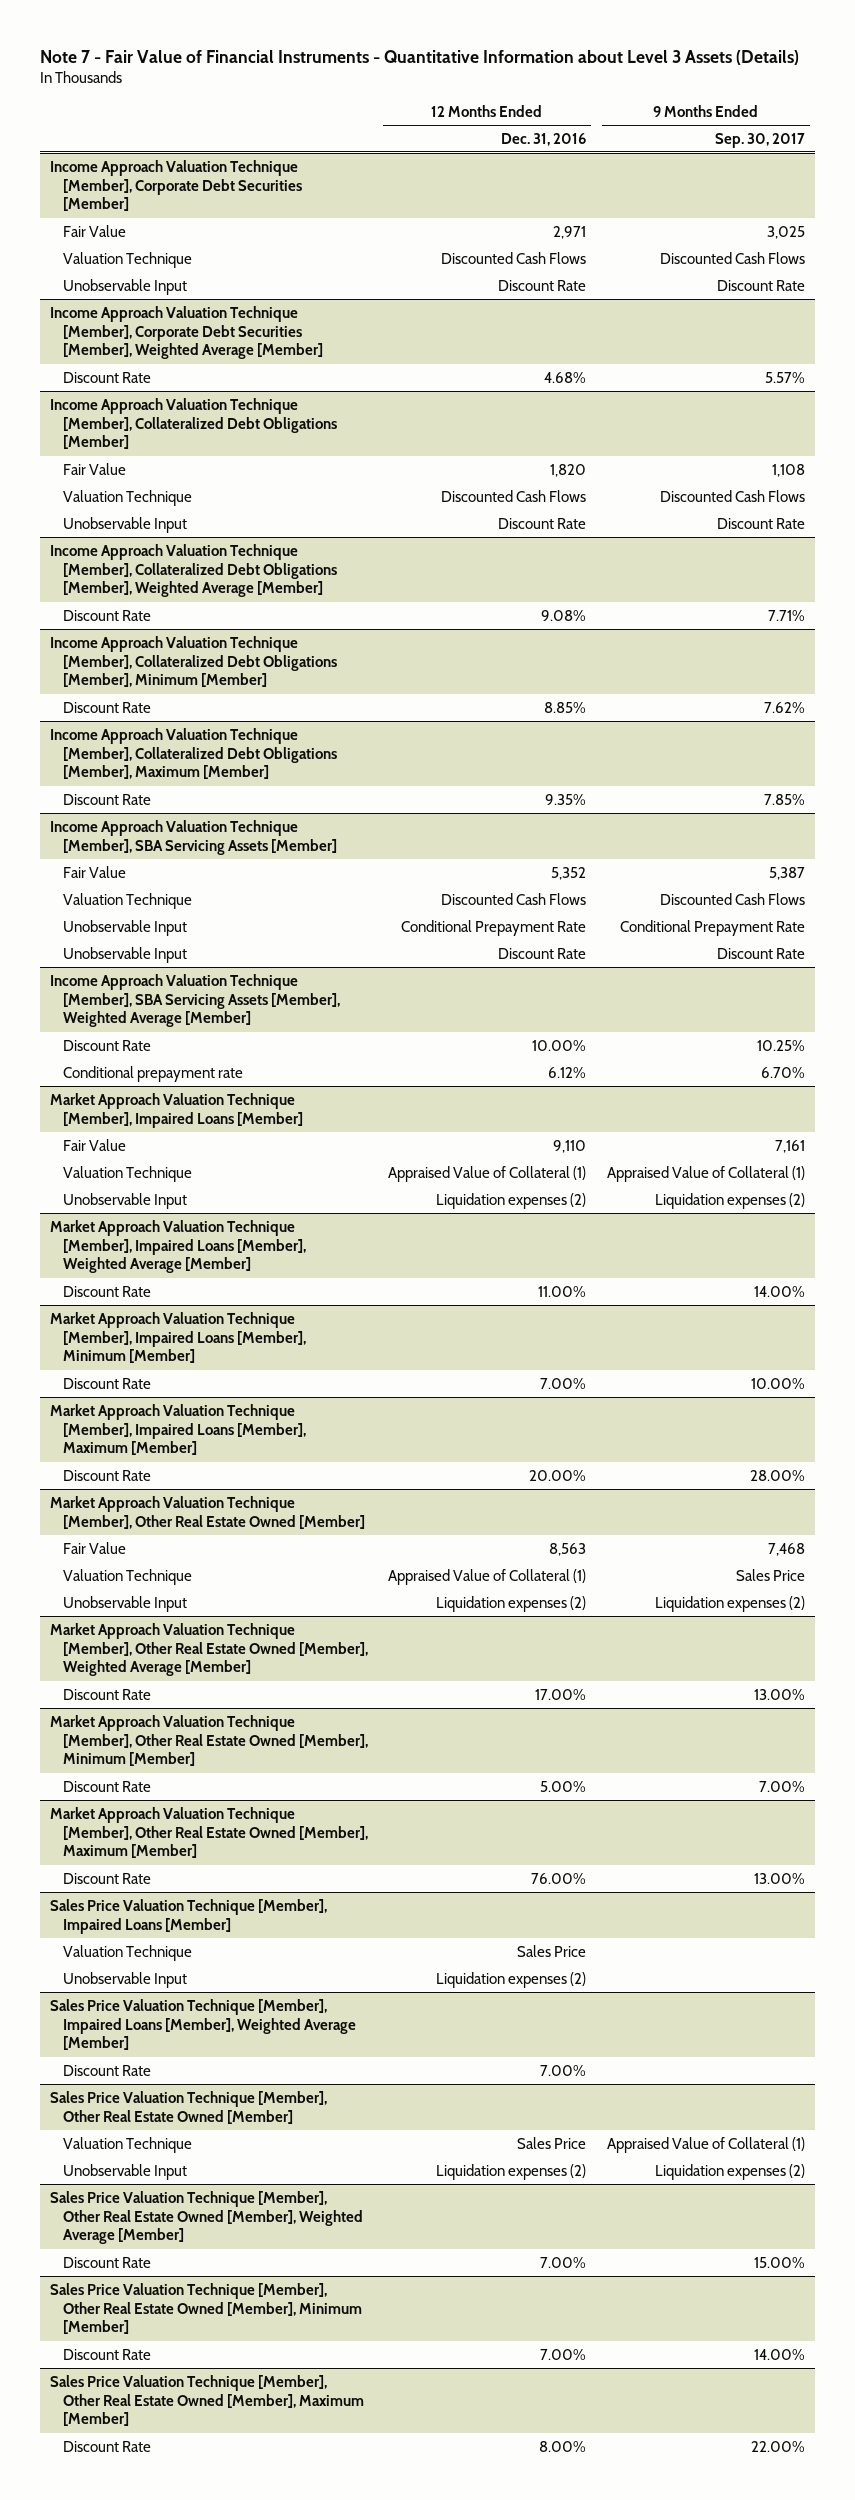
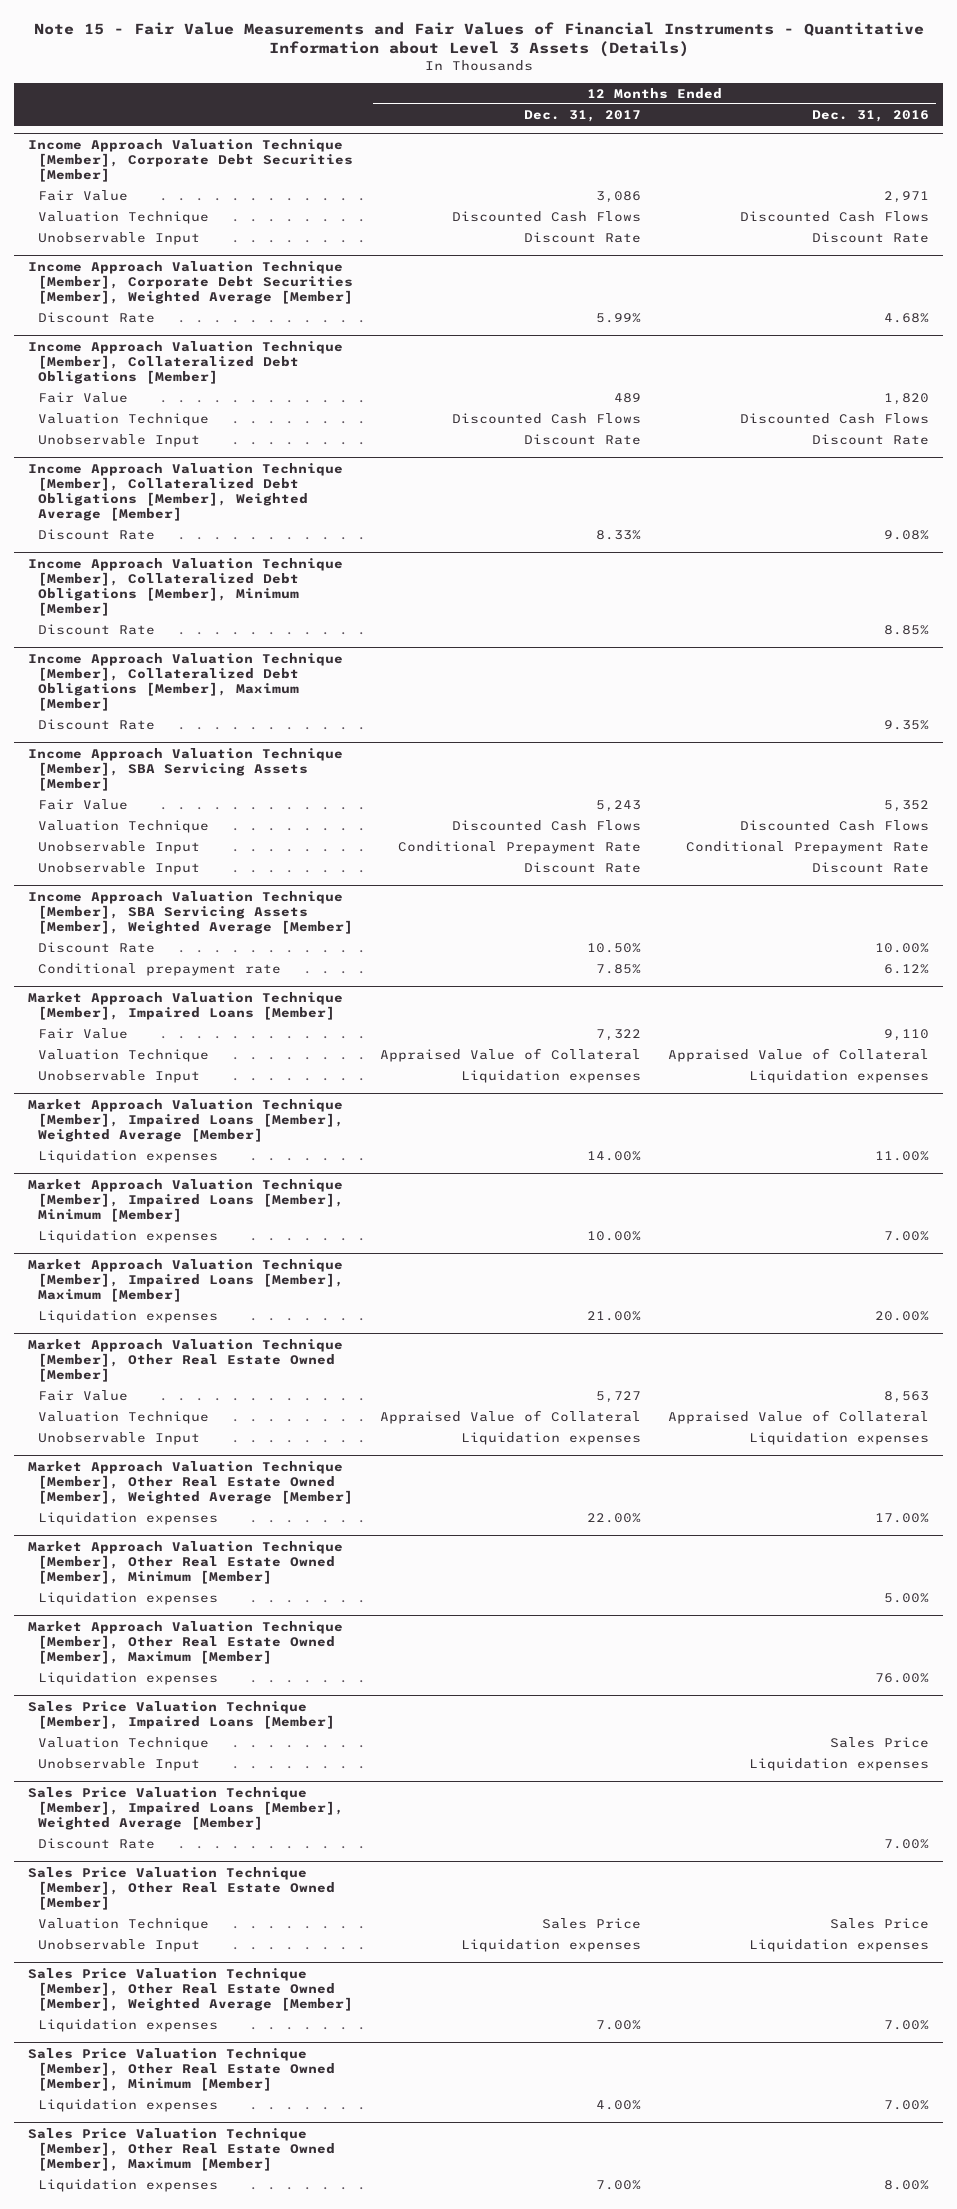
- Note 7 - Fair Value of Financial Instruments - Quantitative Information about Level 3 Assets (Details)
+ Note 15 - Fair Value Measurements and Fair Values of Financial Instruments - Quantitative Information about Level 3 Assets (Details)
- | 12 Months Ended Dec. 31, 2016 | 9 Months Ended Sep. 30, 2017
+ | 12 Months Ended Dec. 31, 2017 | 12 Months Ended Dec. 31, 2016
@ Market Approach Valuation Technique [Member], Impaired Loans [Member]
- Valuation Technique | Appraised Value of Collateral (1) | Appraised Value of Collateral (1)
- Unobservable Input | Liquidation expenses (2) | Liquidation expenses (2)
+ Valuation Technique | Appraised Value of Collateral | Appraised Value of Collateral
+ Unobservable Input | Liquidation expenses | Liquidation expenses
@ Market Approach Valuation Technique [Member], Impaired Loans [Member], Weighted Average [Member]
- Discount Rate | 11.00% | 14.00%
+ Liquidation expenses | 14.00% | 11.00%
@ Market Approach Valuation Technique [Member], Impaired Loans [Member], Minimum [Member]
- Discount Rate | 7.00% | 10.00%
+ Liquidation expenses | 10.00% | 7.00%
@ Market Approach Valuation Technique [Member], Impaired Loans [Member], Maximum [Member]
- Discount Rate | 20.00% | 28.00%
+ Liquidation expenses | 21.00% | 20.00%
@ Market Approach Valuation Technique [Member], Other Real Estate Owned [Member]
- Valuation Technique | Appraised Value of Collateral (1) | Sales Price
- Unobservable Input | Liquidation expenses (2) | Liquidation expenses (2)
+ Valuation Technique | Appraised Value of Collateral | Appraised Value of Collateral
+ Unobservable Input | Liquidation expenses | Liquidation expenses
@ Market Approach Valuation Technique [Member], Other Real Estate Owned [Member], Weighted Average [Member]
- Discount Rate | 17.00% | 13.00%
+ Liquidation expenses | 22.00% | 17.00%
@ Market Approach Valuation Technique [Member], Other Real Estate Owned [Member], Minimum [Member]
- Discount Rate | 5.00% | 7.00%
+ Liquidation expenses | | 5.00%
@ Market Approach Valuation Technique [Member], Other Real Estate Owned [Member], Maximum [Member]
- Discount Rate | 76.00% | 13.00%
+ Liquidation expenses | | 76.00%
@ Sales Price Valuation Technique [Member], Impaired Loans [Member]
- Unobservable Input | Liquidation expenses (2) |
+ Unobservable Input | | Liquidation expenses
@ Sales Price Valuation Technique [Member], Other Real Estate Owned [Member]
- Unobservable Input | Liquidation expenses (2) | Liquidation expenses (2)
+ Unobservable Input | Liquidation expenses | Liquidation expenses
@ Sales Price Valuation Technique [Member], Other Real Estate Owned [Member], Weighted Average [Member]
- Discount Rate | 7.00% | 15.00%
+ Liquidation expenses | 7.00% | 7.00%
@ Sales Price Valuation Technique [Member], Other Real Estate Owned [Member], Minimum [Member]
- Discount Rate | 7.00% | 14.00%
+ Liquidation expenses | 4.00% | 7.00%
@ Sales Price Valuation Technique [Member], Other Real Estate Owned [Member], Maximum [Member]
- Discount Rate | 8.00% | 22.00%
+ Liquidation expenses | 7.00% | 8.00%

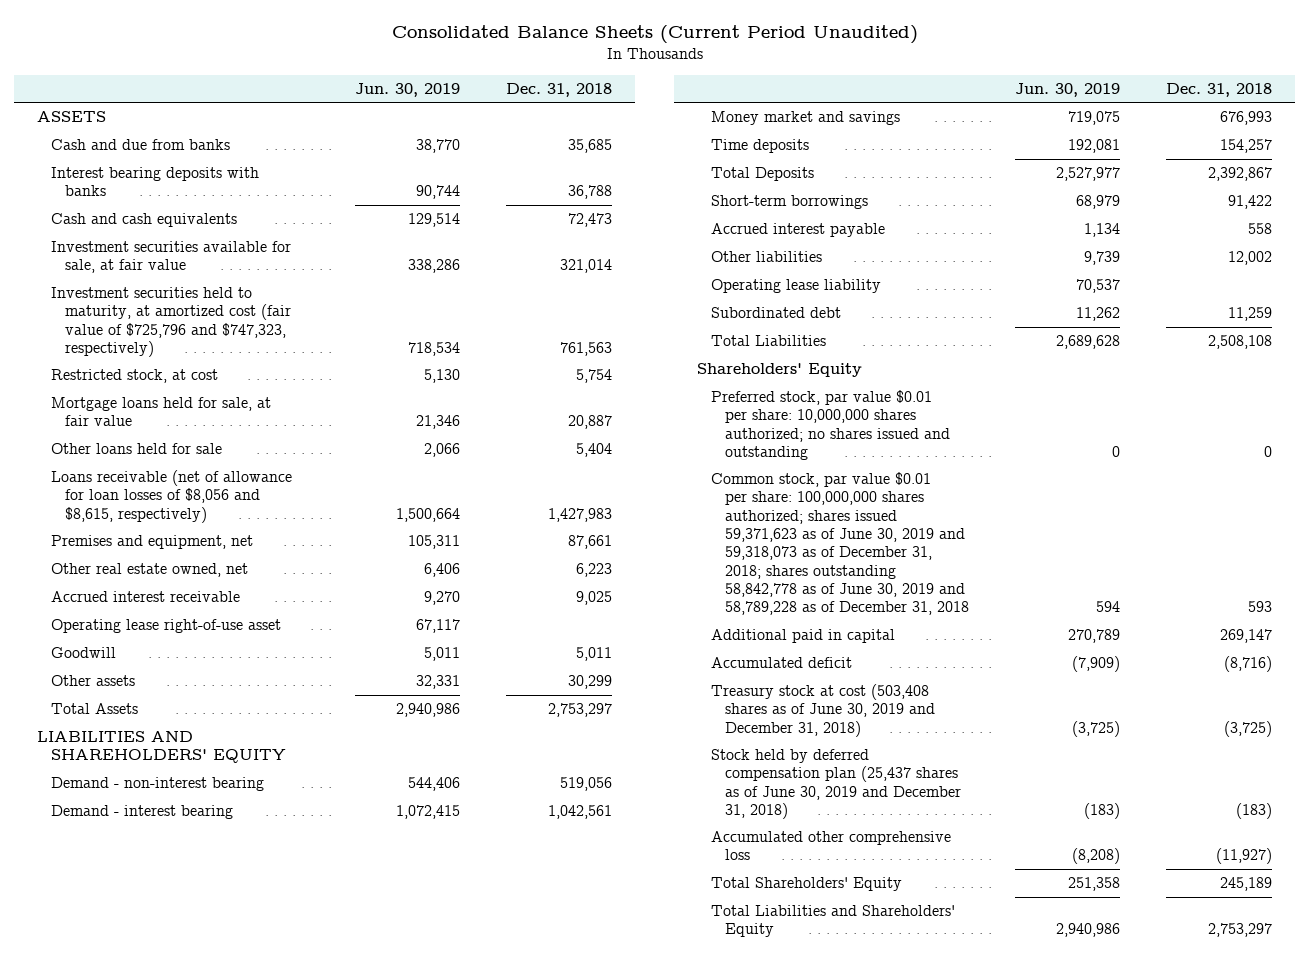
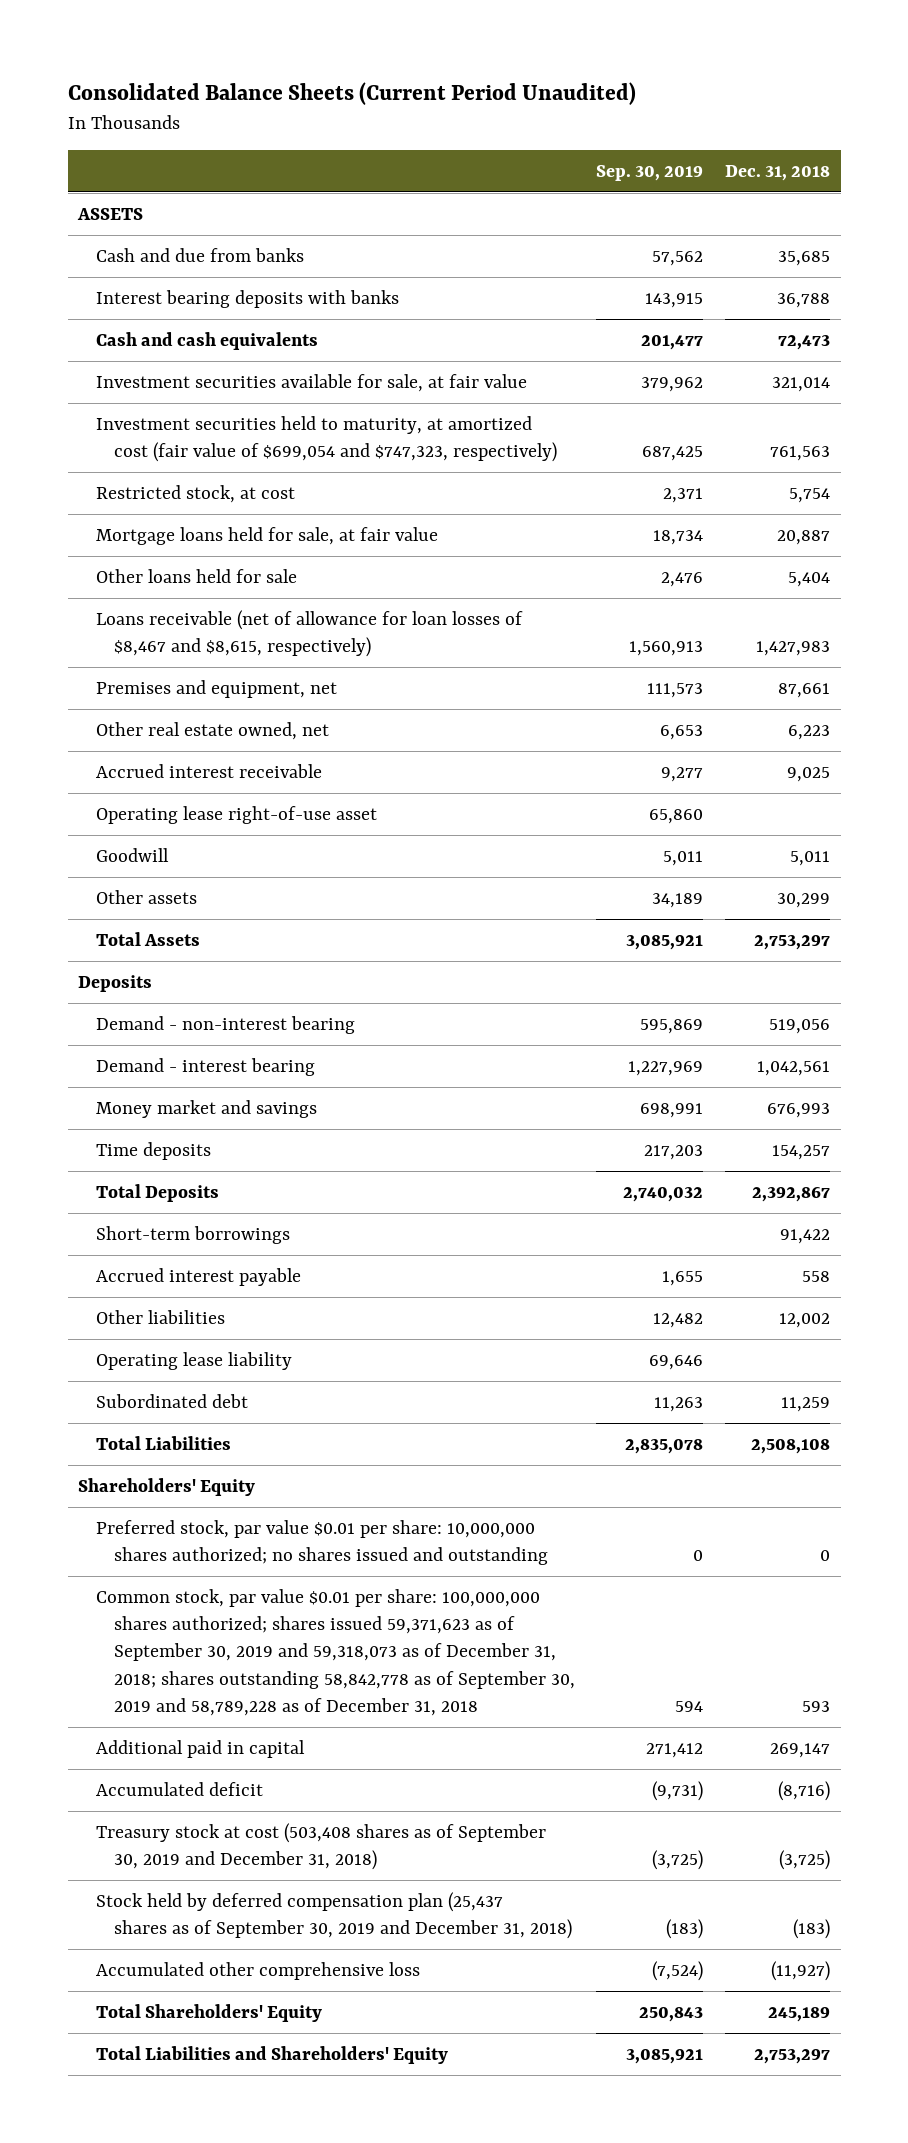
- | Jun. 30, 2019 | Dec. 31, 2018
+ | Sep. 30, 2019 | Dec. 31, 2018
- Investment securities held to maturity, at amortized cost (fair value of $725,796 and $747,323, respectively) | 718,534 | 761,563
+ Investment securities held to maturity, at amortized cost (fair value of $699,054 and $747,323, respectively) | 687,425 | 761,563
- Loans receivable (net of allowance for loan losses of $8,056 and $8,615, respectively) | 1,500,664 | 1,427,983
+ Loans receivable (net of allowance for loan losses of $8,467 and $8,615, respectively) | 1,560,913 | 1,427,983
- LIABILITIES AND SHAREHOLDERS' EQUITY
+ Deposits
- Common stock, par value $0.01 per share: 100,000,000 shares authorized; shares issued 59,371,623 as of June 30, 2019 and 59,318,073 as of December 31, 2018; shares outstanding 58,842,778 as of June 30, 2019 and 58,789,228 as of December 31, 2018 | 594 | 593
+ Common stock, par value $0.01 per share: 100,000,000 shares authorized; shares issued 59,371,623 as of September 30, 2019 and 59,318,073 as of December 31, 2018; shares outstanding 58,842,778 as of September 30, 2019 and 58,789,228 as of December 31, 2018 | 594 | 593
- Treasury stock at cost (503,408 shares as of June 30, 2019 and December 31, 2018) | (3,725) | (3,725)
- Stock held by deferred compensation plan (25,437 shares as of June 30, 2019 and December 31, 2018) | (183) | (183)
+ Treasury stock at cost (503,408 shares as of September 30, 2019 and December 31, 2018) | (3,725) | (3,725)
+ Stock held by deferred compensation plan (25,437 shares as of September 30, 2019 and December 31, 2018) | (183) | (183)

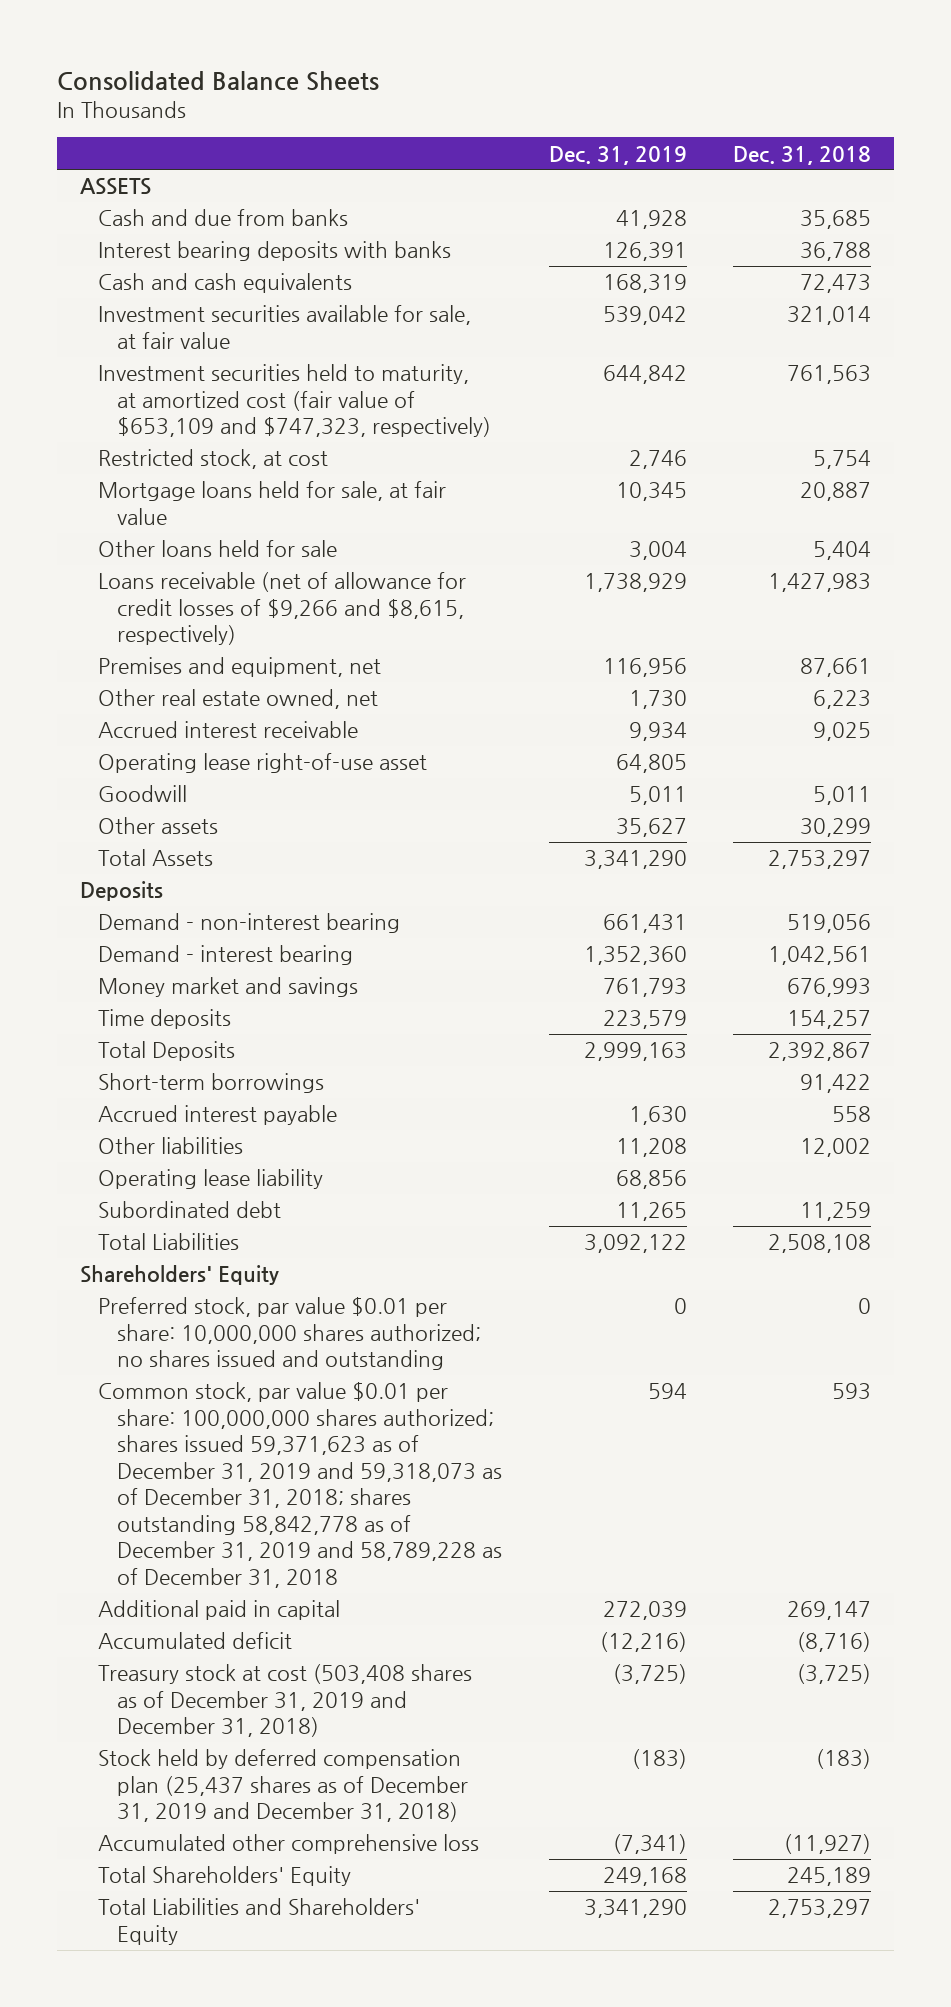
- Consolidated Balance Sheets (Current Period Unaudited)
+ Consolidated Balance Sheets
- | Sep. 30, 2019 | Dec. 31, 2018
+ | Dec. 31, 2019 | Dec. 31, 2018
- Investment securities held to maturity, at amortized cost (fair value of $699,054 and $747,323, respectively) | 687,425 | 761,563
+ Investment securities held to maturity, at amortized cost (fair value of $653,109 and $747,323, respectively) | 644,842 | 761,563
- Loans receivable (net of allowance for loan losses of $8,467 and $8,615, respectively) | 1,560,913 | 1,427,983
+ Loans receivable (net of allowance for credit losses of $9,266 and $8,615, respectively) | 1,738,929 | 1,427,983
- Common stock, par value $0.01 per share: 100,000,000 shares authorized; shares issued 59,371,623 as of September 30, 2019 and 59,318,073 as of December 31, 2018; shares outstanding 58,842,778 as of September 30, 2019 and 58,789,228 as of December 31, 2018 | 594 | 593
+ Common stock, par value $0.01 per share: 100,000,000 shares authorized; shares issued 59,371,623 as of December 31, 2019 and 59,318,073 as of December 31, 2018; shares outstanding 58,842,778 as of December 31, 2019 and 58,789,228 as of December 31, 2018 | 594 | 593
- Treasury stock at cost (503,408 shares as of September 30, 2019 and December 31, 2018) | (3,725) | (3,725)
- Stock held by deferred compensation plan (25,437 shares as of September 30, 2019 and December 31, 2018) | (183) | (183)
+ Treasury stock at cost (503,408 shares as of December 31, 2019 and December 31, 2018) | (3,725) | (3,725)
+ Stock held by deferred compensation plan (25,437 shares as of December 31, 2019 and December 31, 2018) | (183) | (183)

